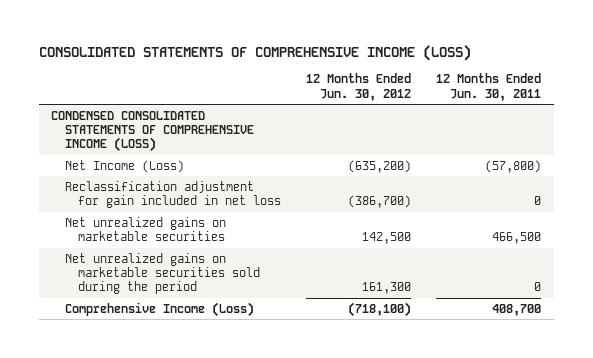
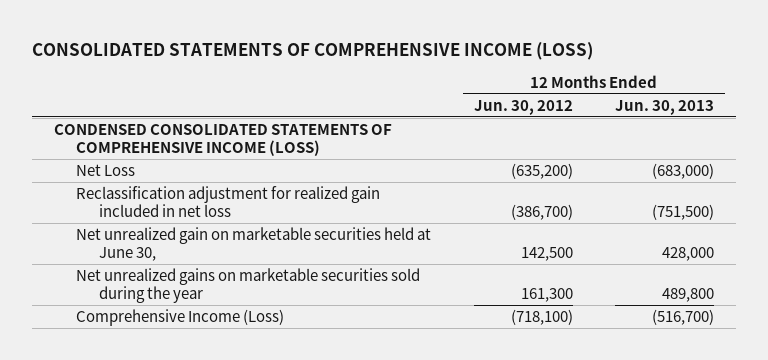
- | 12 Months Ended Jun. 30, 2012 | 12 Months Ended Jun. 30, 2011
+ | 12 Months Ended Jun. 30, 2012 | 12 Months Ended Jun. 30, 2013
- Net Income (Loss) | (635,200) | (57,800)
- Reclassification adjustment for gain included in net loss | (386,700) | 0
- Net unrealized gains on marketable securities | 142,500 | 466,500
- Net unrealized gains on marketable securities sold during the period | 161,300 | 0
+ Net Loss | (635,200) | (683,000)
+ Reclassification adjustment for realized gain included in net loss | (386,700) | (751,500)
+ Net unrealized gain on marketable securities held at June 30, | 142,500 | 428,000
+ Net unrealized gains on marketable securities sold during the year | 161,300 | 489,800

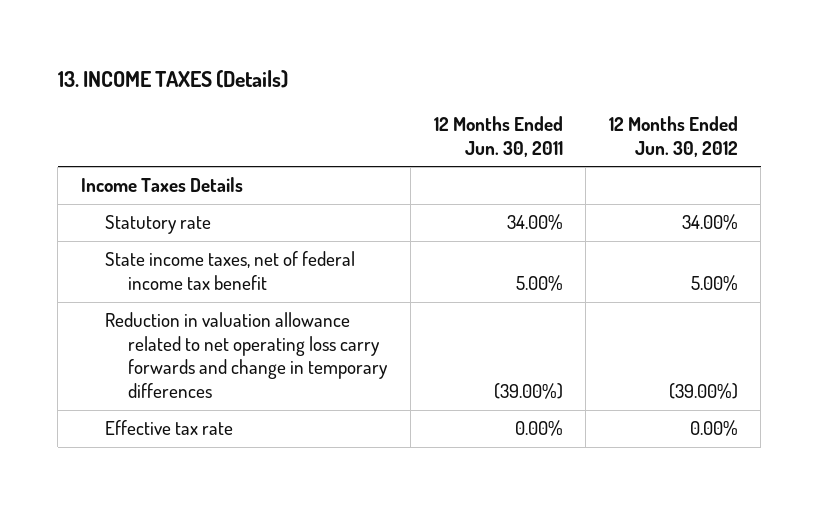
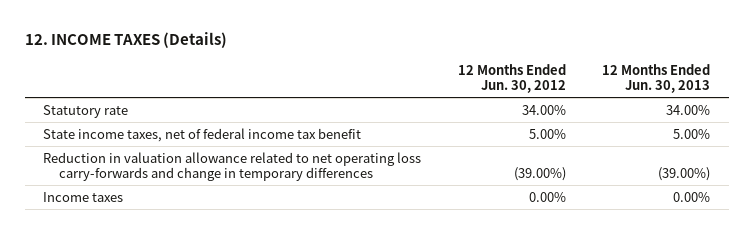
- 13. INCOME TAXES (Details)
+ 12. INCOME TAXES (Details)
- | 12 Months Ended Jun. 30, 2011 | 12 Months Ended Jun. 30, 2012
+ | 12 Months Ended Jun. 30, 2012 | 12 Months Ended Jun. 30, 2013
- Income Taxes Details
- Reduction in valuation allowance related to net operating loss carry forwards and change in temporary differences | (39.00%) | (39.00%)
- Effective tax rate | 0.00% | 0.00%
+ Reduction in valuation allowance related to net operating loss carry-forwards and change in temporary differences | (39.00%) | (39.00%)
+ Income taxes | 0.00% | 0.00%

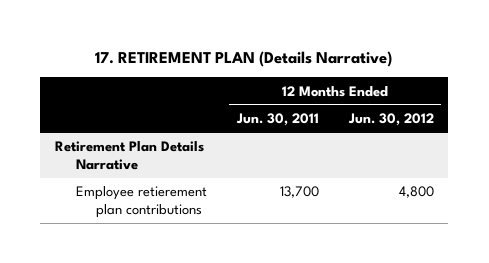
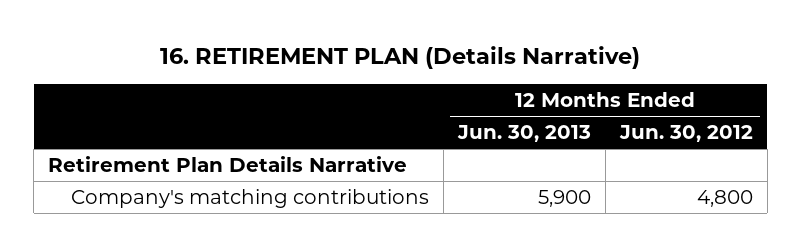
- 17. RETIREMENT PLAN (Details Narrative)
+ 16. RETIREMENT PLAN (Details Narrative)
- | 12 Months Ended Jun. 30, 2011 | 12 Months Ended Jun. 30, 2012
+ | 12 Months Ended Jun. 30, 2013 | 12 Months Ended Jun. 30, 2012
- Employee retierement plan contributions | 13,700 | 4,800
+ Company's matching contributions | 5,900 | 4,800

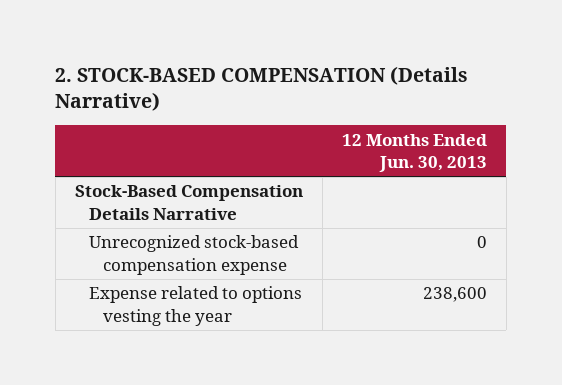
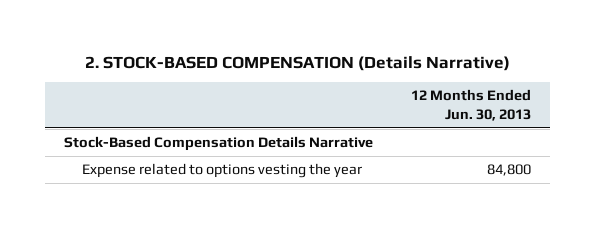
- Unrecognized stock-based compensation expense | 0
- Expense related to options vesting the year | 238,600
+ Expense related to options vesting the year | 84,800

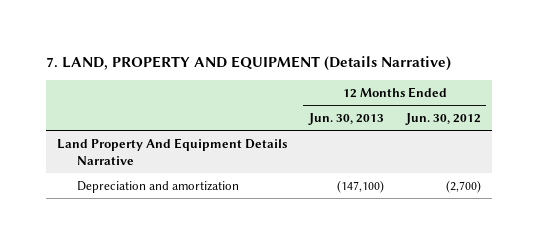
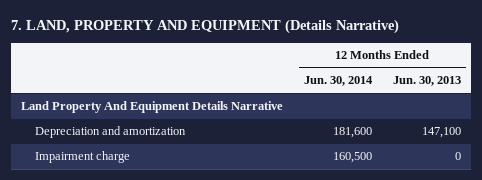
- | 12 Months Ended Jun. 30, 2013 | 12 Months Ended Jun. 30, 2012
+ | 12 Months Ended Jun. 30, 2014 | 12 Months Ended Jun. 30, 2013
- Depreciation and amortization | (147,100) | (2,700)
+ Depreciation and amortization | 181,600 | 147,100
+ Impairment charge | 160,500 | 0

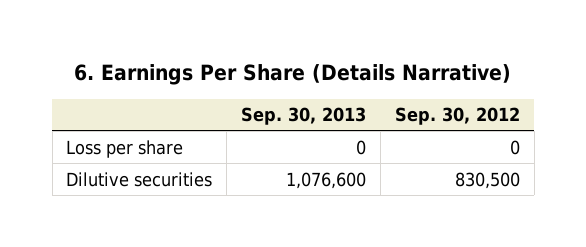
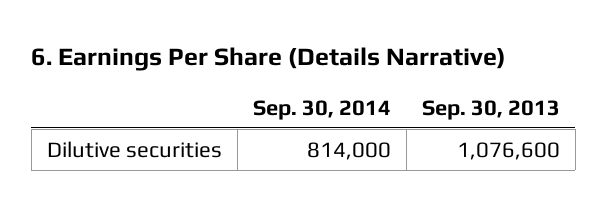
- | Sep. 30, 2013 | Sep. 30, 2012
+ | Sep. 30, 2014 | Sep. 30, 2013
- Loss per share | 0 | 0

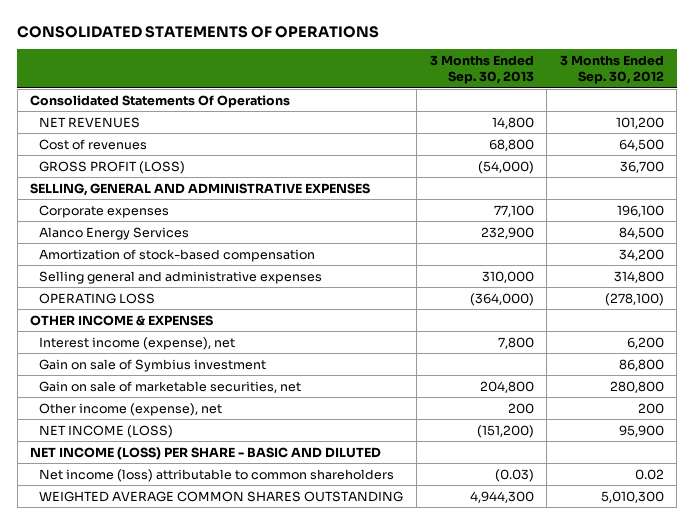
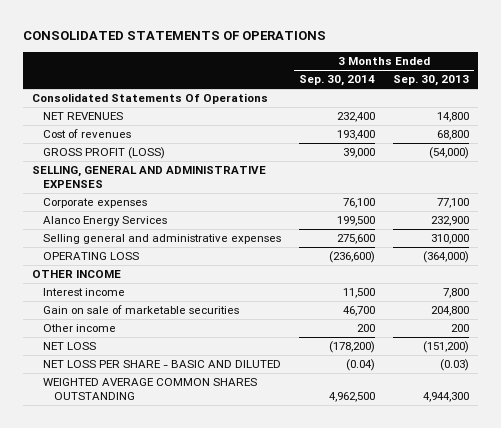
- | 3 Months Ended Sep. 30, 2013 | 3 Months Ended Sep. 30, 2012
+ | 3 Months Ended Sep. 30, 2014 | 3 Months Ended Sep. 30, 2013
- Amortization of stock-based compensation | | 34,200
- OTHER INCOME & EXPENSES
- Interest income (expense), net | 7,800 | 6,200
- Gain on sale of Symbius investment | | 86,800
- Gain on sale of marketable securities, net | 204,800 | 280,800
- Other income (expense), net | 200 | 200
- NET INCOME (LOSS) | (151,200) | 95,900
- NET INCOME (LOSS) PER SHARE - BASIC AND DILUTED
- Net income (loss) attributable to common shareholders | (0.03) | 0.02
+ OTHER INCOME
+ Interest income | 11,500 | 7,800
+ Gain on sale of marketable securities | 46,700 | 204,800
+ Other income | 200 | 200
+ NET LOSS | (178,200) | (151,200)
+ NET LOSS PER SHARE - BASIC AND DILUTED | (0.04) | (0.03)

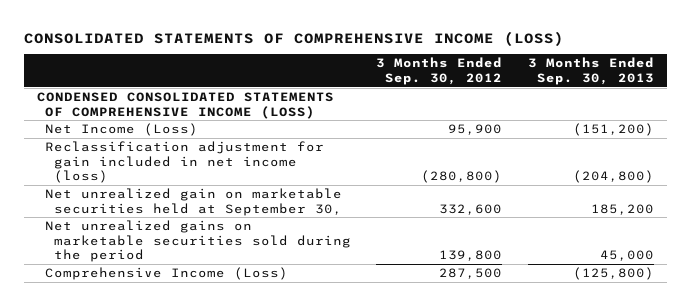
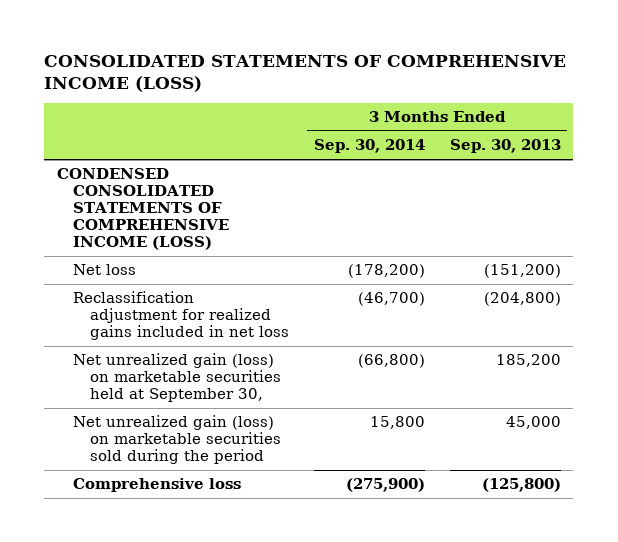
- | 3 Months Ended Sep. 30, 2012 | 3 Months Ended Sep. 30, 2013
+ | 3 Months Ended Sep. 30, 2014 | 3 Months Ended Sep. 30, 2013
- Net Income (Loss) | 95,900 | (151,200)
- Reclassification adjustment for gain included in net income (loss) | (280,800) | (204,800)
- Net unrealized gain on marketable securities held at September 30, | 332,600 | 185,200
- Net unrealized gains on marketable securities sold during the period | 139,800 | 45,000
- Comprehensive Income (Loss) | 287,500 | (125,800)
+ Net loss | (178,200) | (151,200)
+ Reclassification adjustment for realized gains included in net loss | (46,700) | (204,800)
+ Net unrealized gain (loss) on marketable securities held at September 30, | (66,800) | 185,200
+ Net unrealized gain (loss) on marketable securities sold during the period | 15,800 | 45,000
+ Comprehensive loss | (275,900) | (125,800)

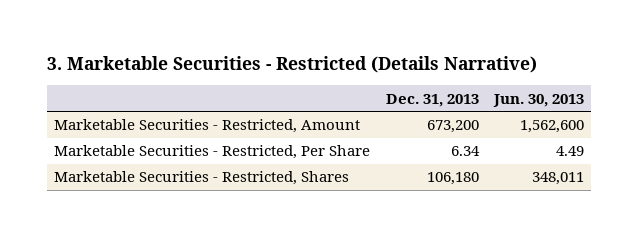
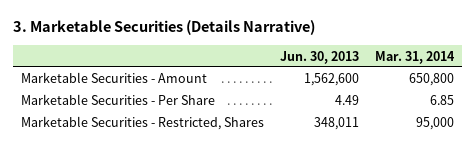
- 3. Marketable Securities - Restricted (Details Narrative)
+ 3. Marketable Securities (Details Narrative)
- | Dec. 31, 2013 | Jun. 30, 2013
+ | Jun. 30, 2013 | Mar. 31, 2014
- Marketable Securities - Restricted, Amount | 673,200 | 1,562,600
- Marketable Securities - Restricted, Per Share | 6.34 | 4.49
+ Marketable Securities - Amount | 1,562,600 | 650,800
+ Marketable Securities - Per Share | 4.49 | 6.85

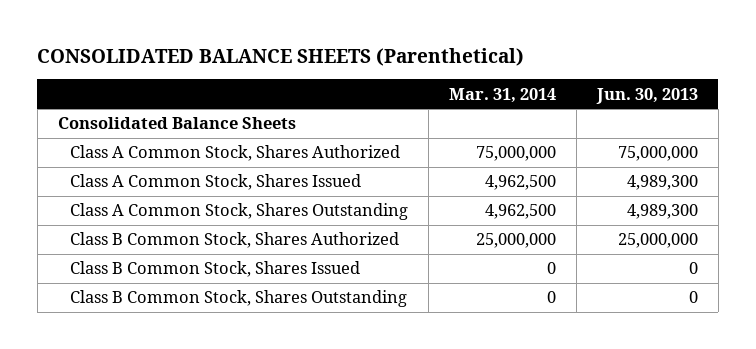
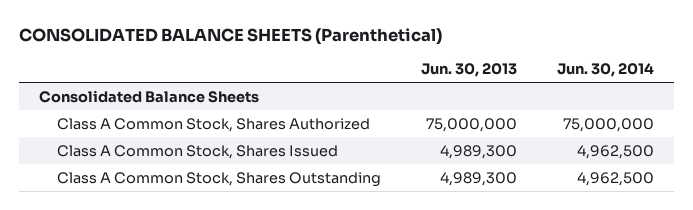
- | Mar. 31, 2014 | Jun. 30, 2013
+ | Jun. 30, 2013 | Jun. 30, 2014
- Class B Common Stock, Shares Authorized | 25,000,000 | 25,000,000
- Class B Common Stock, Shares Issued | 0 | 0
- Class B Common Stock, Shares Outstanding | 0 | 0

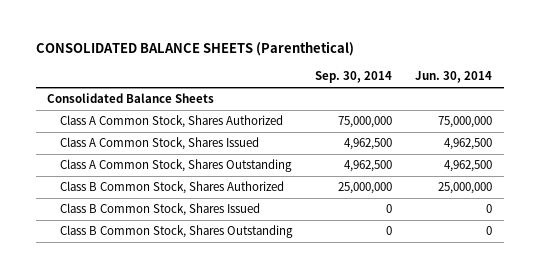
- | Jun. 30, 2013 | Jun. 30, 2014
+ | Sep. 30, 2014 | Jun. 30, 2014
+ Class B Common Stock, Shares Authorized | 25,000,000 | 25,000,000
+ Class B Common Stock, Shares Issued | 0 | 0
+ Class B Common Stock, Shares Outstanding | 0 | 0

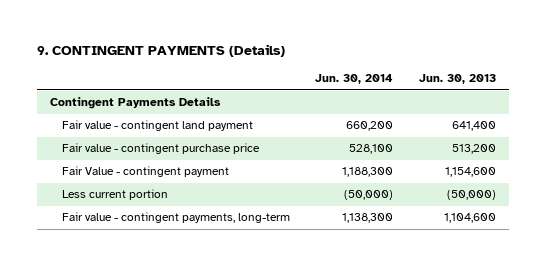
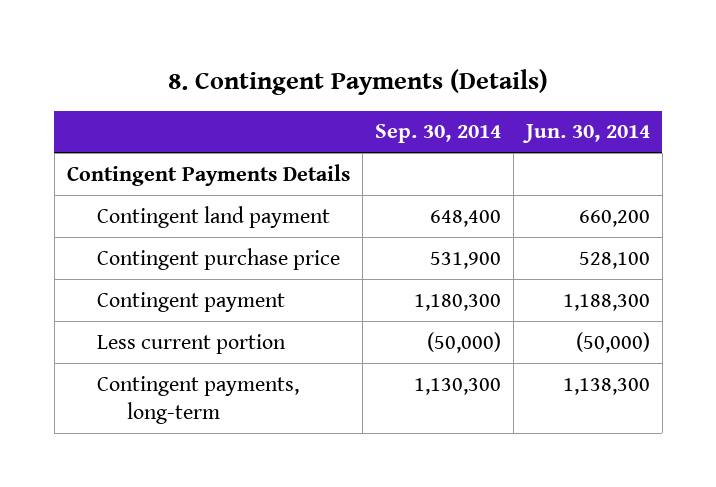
- 9. CONTINGENT PAYMENTS (Details)
+ 8. Contingent Payments (Details)
- | Jun. 30, 2014 | Jun. 30, 2013
+ | Sep. 30, 2014 | Jun. 30, 2014
- Fair value - contingent land payment | 660,200 | 641,400
- Fair value - contingent purchase price | 528,100 | 513,200
- Fair Value - contingent payment | 1,188,300 | 1,154,600
+ Contingent land payment | 648,400 | 660,200
+ Contingent purchase price | 531,900 | 528,100
+ Contingent payment | 1,180,300 | 1,188,300
- Fair value - contingent payments, long-term | 1,138,300 | 1,104,600
+ Contingent payments, long-term | 1,130,300 | 1,138,300

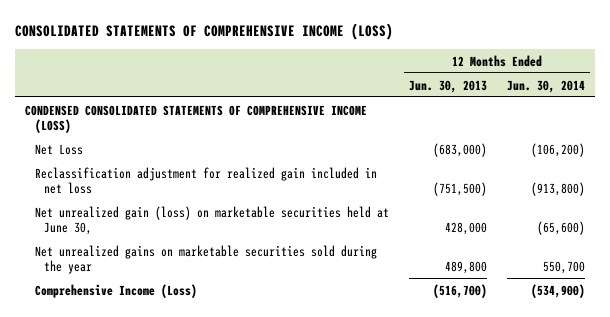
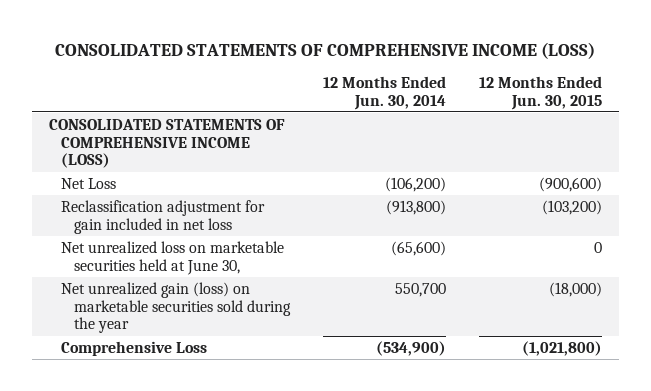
- | 12 Months Ended Jun. 30, 2013 | 12 Months Ended Jun. 30, 2014
+ | 12 Months Ended Jun. 30, 2014 | 12 Months Ended Jun. 30, 2015
- CONDENSED CONSOLIDATED STATEMENTS OF COMPREHENSIVE INCOME (LOSS)
+ CONSOLIDATED STATEMENTS OF COMPREHENSIVE INCOME (LOSS)
- Reclassification adjustment for realized gain included in net loss | (751,500) | (913,800)
- Net unrealized gain (loss) on marketable securities held at June 30, | 428,000 | (65,600)
- Net unrealized gains on marketable securities sold during the year | 489,800 | 550,700
- Comprehensive Income (Loss) | (516,700) | (534,900)
+ Reclassification adjustment for gain included in net loss | (913,800) | (103,200)
+ Net unrealized loss on marketable securities held at June 30, | (65,600) | 0
+ Net unrealized gain (loss) on marketable securities sold during the year | 550,700 | (18,000)
+ Comprehensive Loss | (534,900) | (1,021,800)

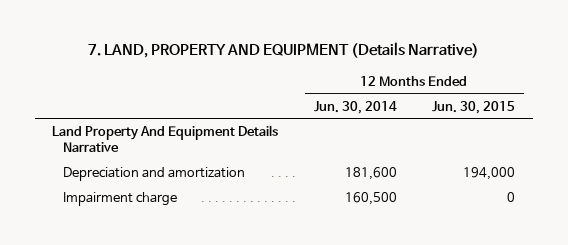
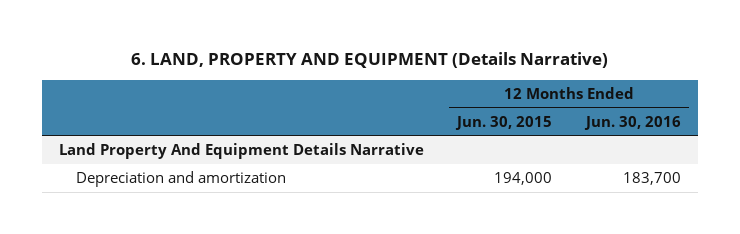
- 7. LAND, PROPERTY AND EQUIPMENT (Details Narrative)
+ 6. LAND, PROPERTY AND EQUIPMENT (Details Narrative)
- | 12 Months Ended Jun. 30, 2014 | 12 Months Ended Jun. 30, 2015
+ | 12 Months Ended Jun. 30, 2015 | 12 Months Ended Jun. 30, 2016
- Impairment charge | 160,500 | 0

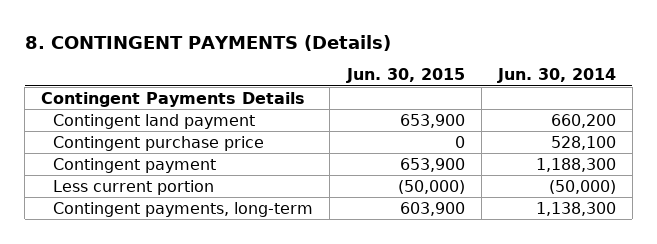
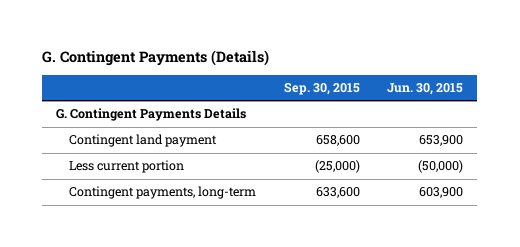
- 8. CONTINGENT PAYMENTS (Details)
+ G. Contingent Payments (Details)
- | Jun. 30, 2015 | Jun. 30, 2014
+ | Sep. 30, 2015 | Jun. 30, 2015
- Contingent Payments Details
+ G. Contingent Payments Details
- Contingent purchase price | 0 | 528,100
- Contingent payment | 653,900 | 1,188,300

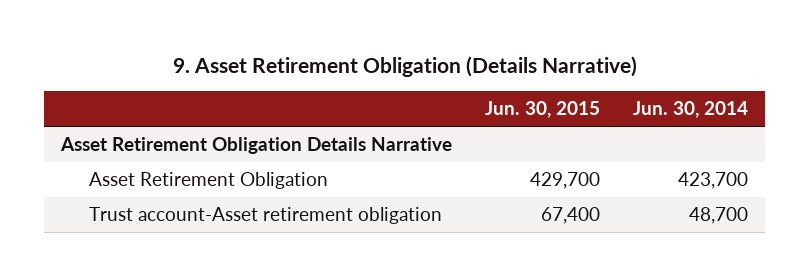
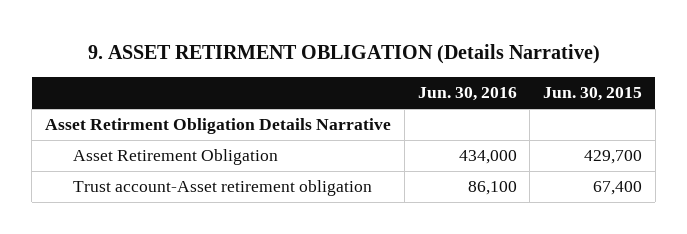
- 9. Asset Retirement Obligation (Details Narrative)
+ 9. ASSET RETIRMENT OBLIGATION (Details Narrative)
- | Jun. 30, 2015 | Jun. 30, 2014
+ | Jun. 30, 2016 | Jun. 30, 2015
- Asset Retirement Obligation Details Narrative
+ Asset Retirment Obligation Details Narrative

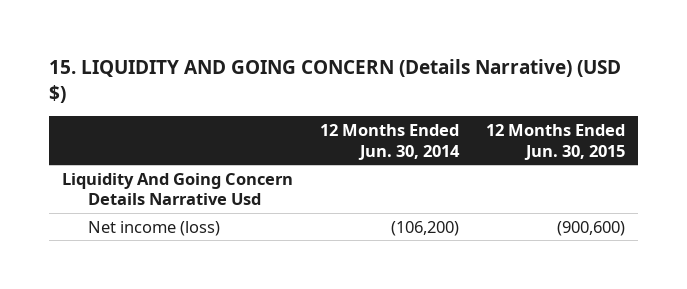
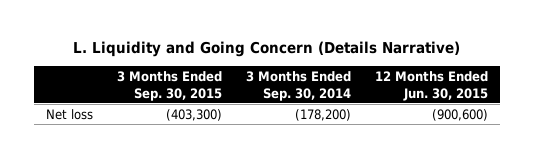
- 15. LIQUIDITY AND GOING CONCERN (Details Narrative) (USD $)
+ L. Liquidity and Going Concern (Details Narrative)
- | 12 Months Ended Jun. 30, 2014 | 12 Months Ended Jun. 30, 2015
+ | 3 Months Ended Sep. 30, 2015 | 3 Months Ended Sep. 30, 2014 | 12 Months Ended Jun. 30, 2015
- Liquidity And Going Concern Details Narrative Usd
- Net income (loss) | (106,200) | (900,600)
+ Net loss | (403,300) | (178,200) | (900,600)

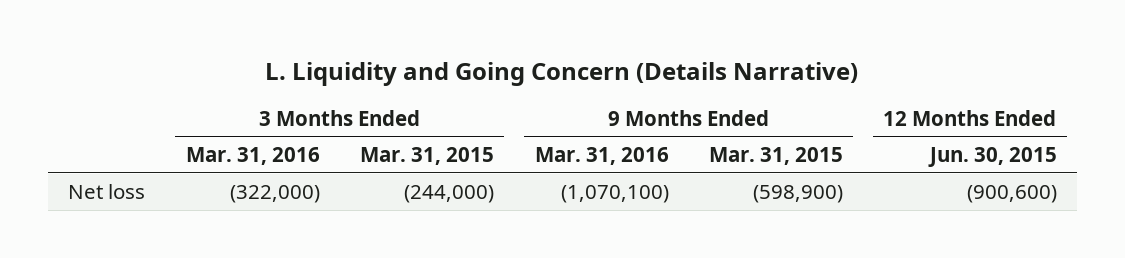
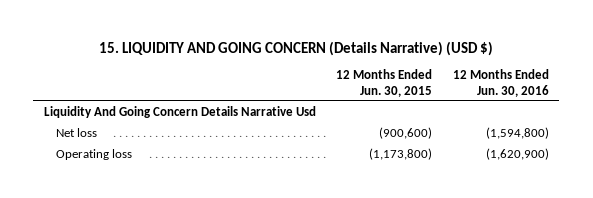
- L. Liquidity and Going Concern (Details Narrative)
+ 15. LIQUIDITY AND GOING CONCERN (Details Narrative) (USD $)
- | 3 Months Ended Mar. 31, 2016 | 3 Months Ended Mar. 31, 2015 | 9 Months Ended Mar. 31, 2016 | 9 Months Ended Mar. 31, 2015 | 12 Months Ended Jun. 30, 2015
+ | 12 Months Ended Jun. 30, 2015 | 12 Months Ended Jun. 30, 2016
+ Liquidity And Going Concern Details Narrative Usd
+ Operating loss | (1,173,800) | (1,620,900)

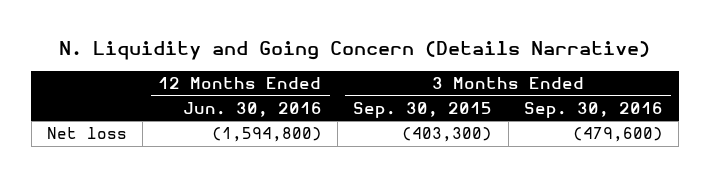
- 15. LIQUIDITY AND GOING CONCERN (Details Narrative) (USD $)
+ N. Liquidity and Going Concern (Details Narrative)
- | 12 Months Ended Jun. 30, 2015 | 12 Months Ended Jun. 30, 2016
+ | 12 Months Ended Jun. 30, 2016 | 3 Months Ended Sep. 30, 2015 | 3 Months Ended Sep. 30, 2016
- Liquidity And Going Concern Details Narrative Usd
- Operating loss | (1,173,800) | (1,620,900)

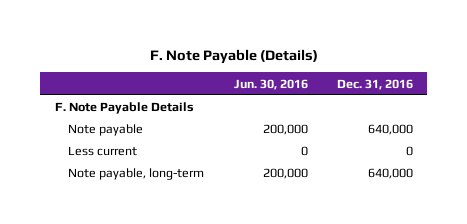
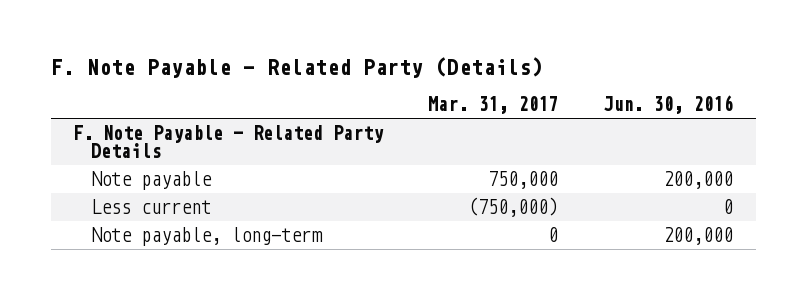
- F. Note Payable (Details)
+ F. Note Payable - Related Party (Details)
- | Jun. 30, 2016 | Dec. 31, 2016
+ | Mar. 31, 2017 | Jun. 30, 2016
- F. Note Payable Details
+ F. Note Payable - Related Party Details

